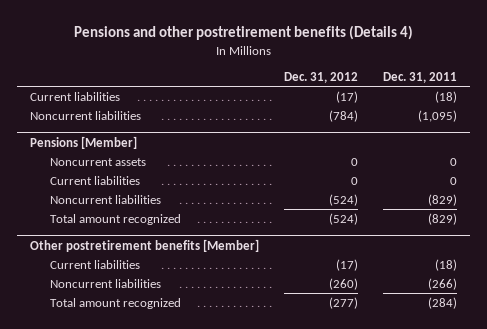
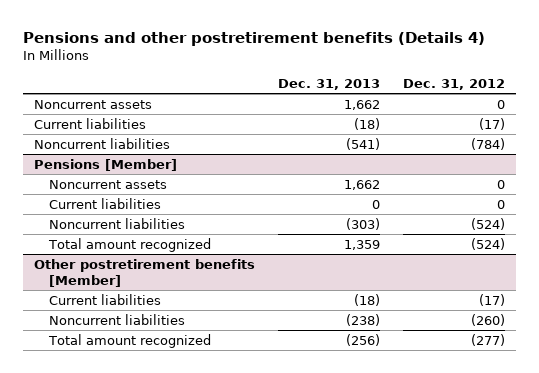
- | Dec. 31, 2012 | Dec. 31, 2011
+ | Dec. 31, 2013 | Dec. 31, 2012
+ Noncurrent assets | 1,662 | 0

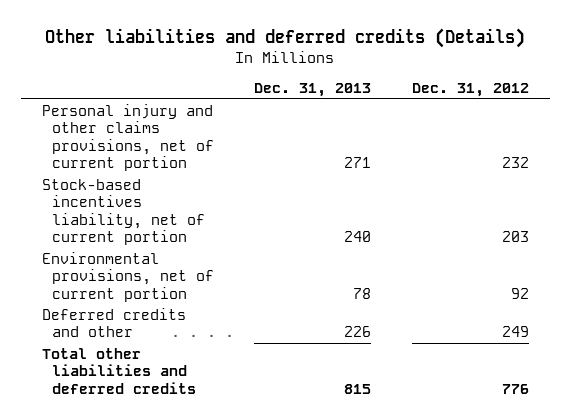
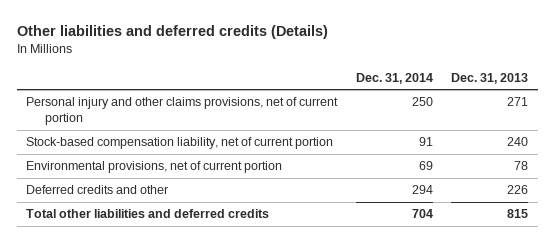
- | Dec. 31, 2013 | Dec. 31, 2012
+ | Dec. 31, 2014 | Dec. 31, 2013
- Stock-based incentives liability, net of current portion | 240 | 203
+ Stock-based compensation liability, net of current portion | 91 | 240

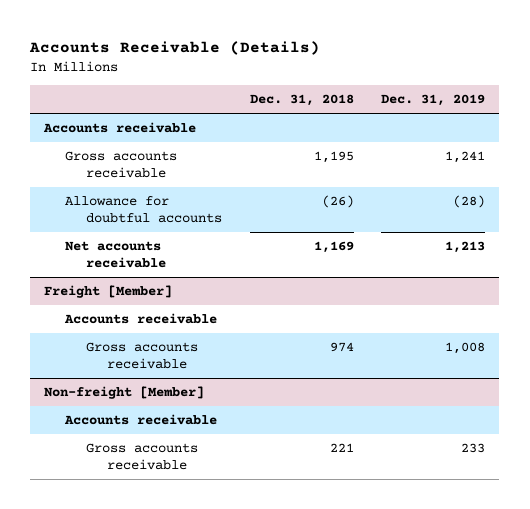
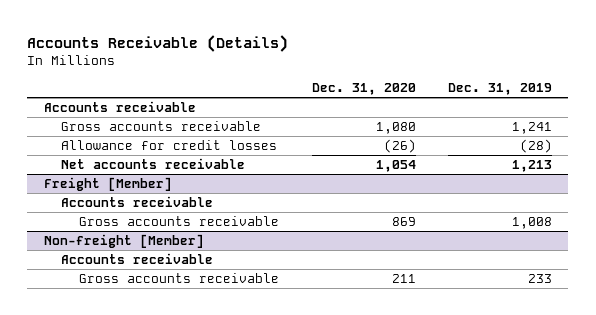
- | Dec. 31, 2018 | Dec. 31, 2019
+ | Dec. 31, 2020 | Dec. 31, 2019
- Allowance for doubtful accounts | (26) | (28)
+ Allowance for credit losses | (26) | (28)

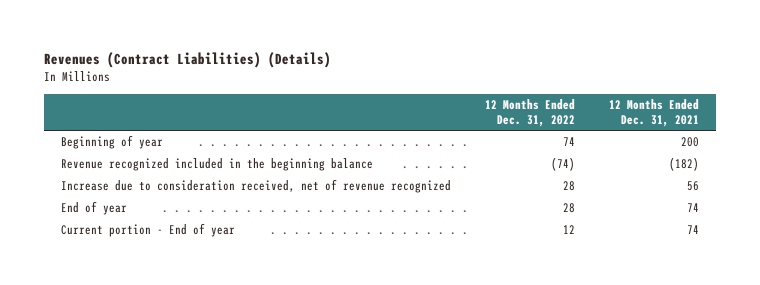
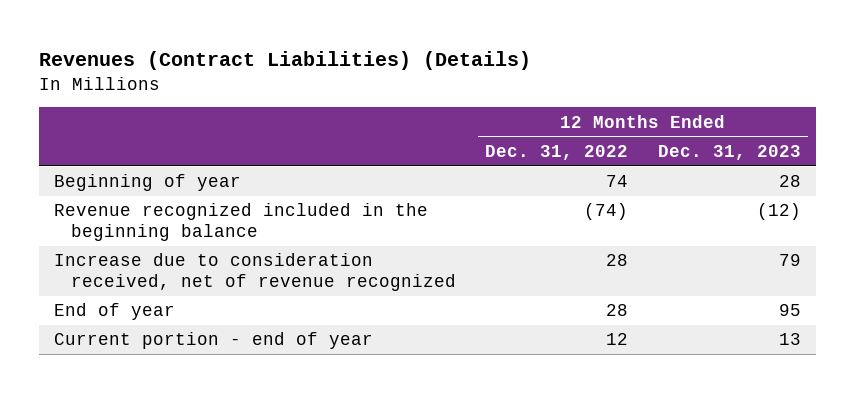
- | 12 Months Ended Dec. 31, 2022 | 12 Months Ended Dec. 31, 2021
+ | 12 Months Ended Dec. 31, 2022 | 12 Months Ended Dec. 31, 2023
- Current portion - End of year | 12 | 74
+ Current portion - end of year | 12 | 13

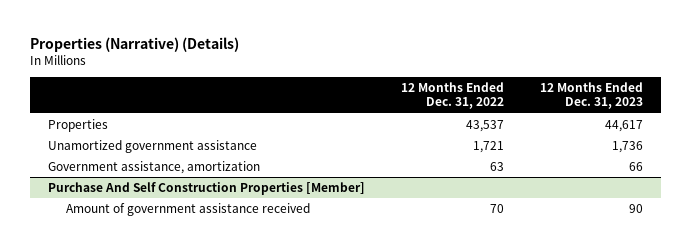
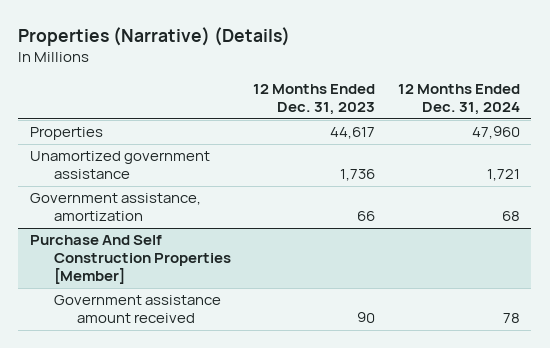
- | 12 Months Ended Dec. 31, 2022 | 12 Months Ended Dec. 31, 2023
+ | 12 Months Ended Dec. 31, 2023 | 12 Months Ended Dec. 31, 2024
@ Purchase And Self Construction Properties [Member]
- Amount of government assistance received | 70 | 90
+ Government assistance amount received | 90 | 78

